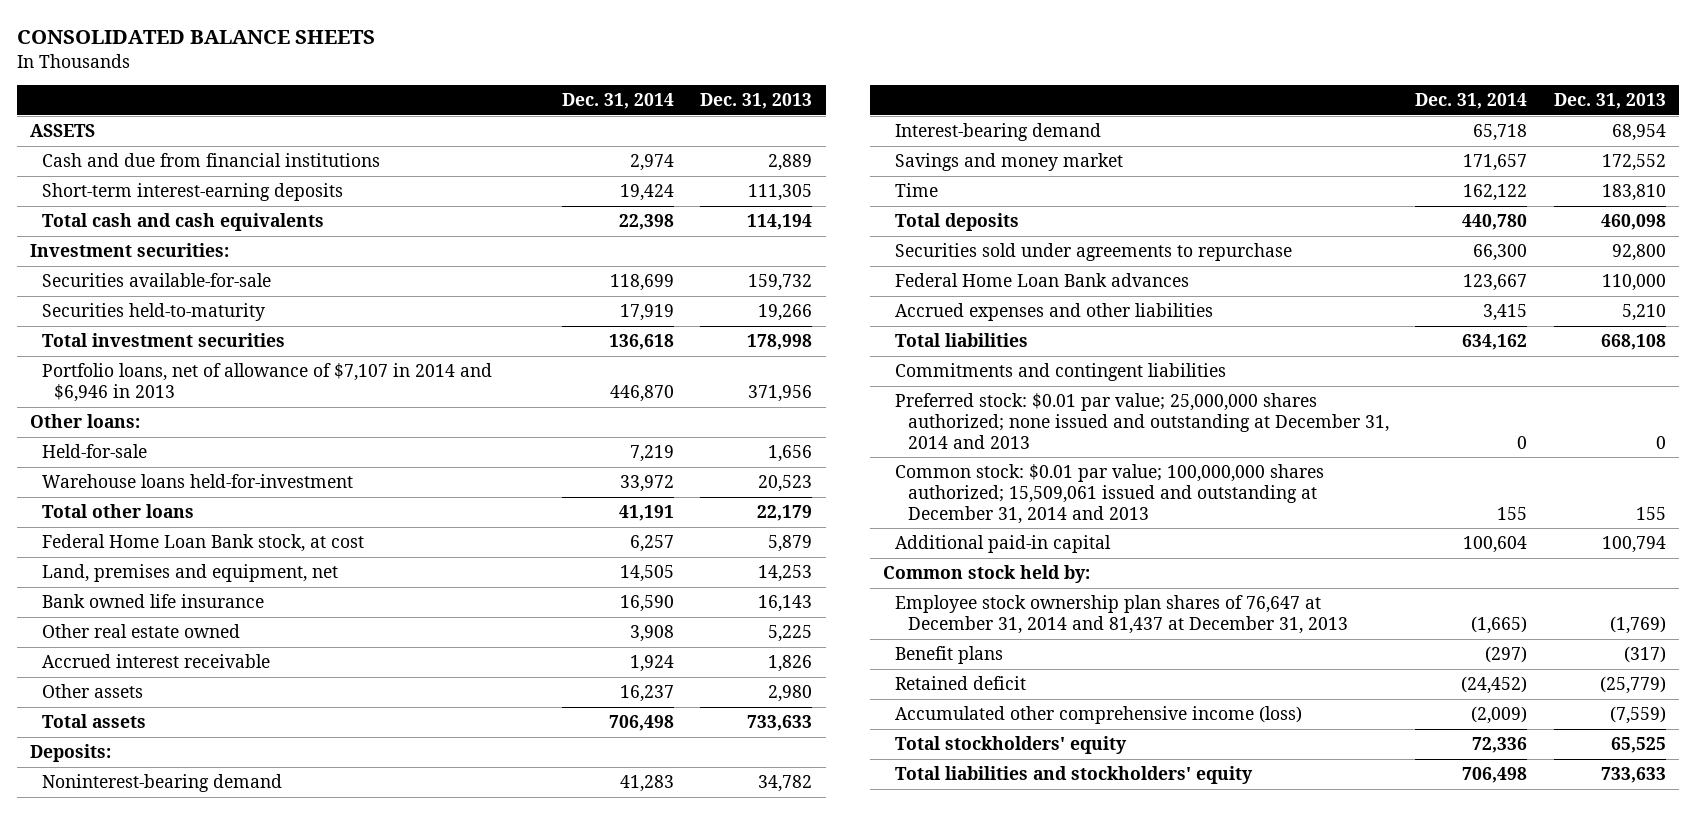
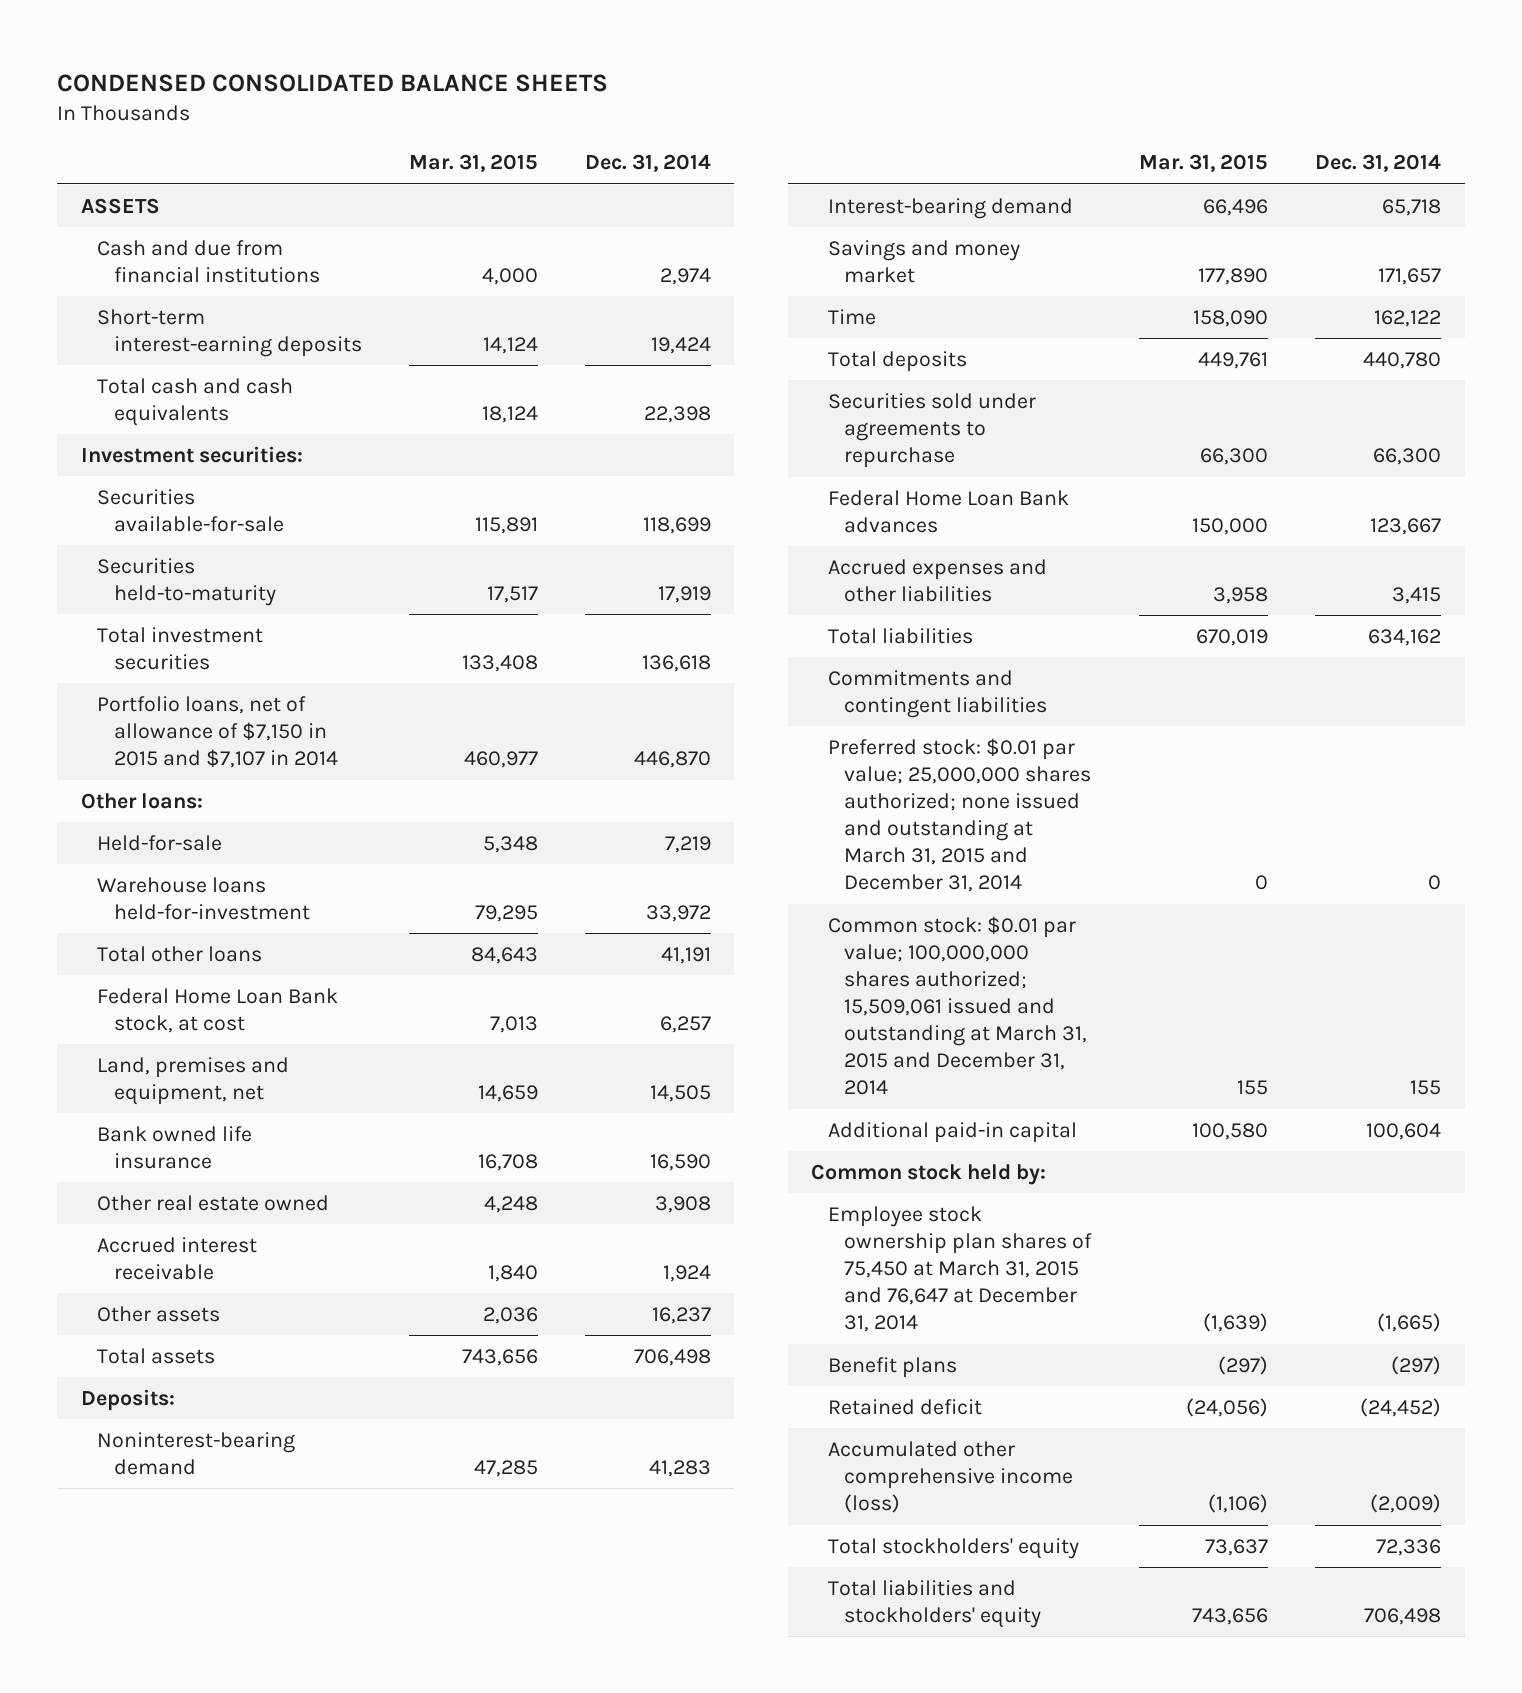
- CONSOLIDATED BALANCE SHEETS
+ CONDENSED CONSOLIDATED BALANCE SHEETS
- | Dec. 31, 2014 | Dec. 31, 2013
+ | Mar. 31, 2015 | Dec. 31, 2014
- Portfolio loans, net of allowance of $7,107 in 2014 and $6,946 in 2013 | 446,870 | 371,956
+ Portfolio loans, net of allowance of $7,150 in 2015 and $7,107 in 2014 | 460,977 | 446,870
- Preferred stock: $0.01 par value; 25,000,000 shares authorized; none issued and outstanding at December 31, 2014 and 2013 | 0 | 0
- Common stock: $0.01 par value; 100,000,000 shares authorized; 15,509,061 issued and outstanding at December 31, 2014 and 2013 | 155 | 155
+ Preferred stock: $0.01 par value; 25,000,000 shares authorized; none issued and outstanding at March 31, 2015 and December 31, 2014 | 0 | 0
+ Common stock: $0.01 par value; 100,000,000 shares authorized; 15,509,061 issued and outstanding at March 31, 2015 and December 31, 2014 | 155 | 155
- Employee stock ownership plan shares of 76,647 at December 31, 2014 and 81,437 at December 31, 2013 | (1,665) | (1,769)
+ Employee stock ownership plan shares of 75,450 at March 31, 2015 and 76,647 at December 31, 2014 | (1,639) | (1,665)

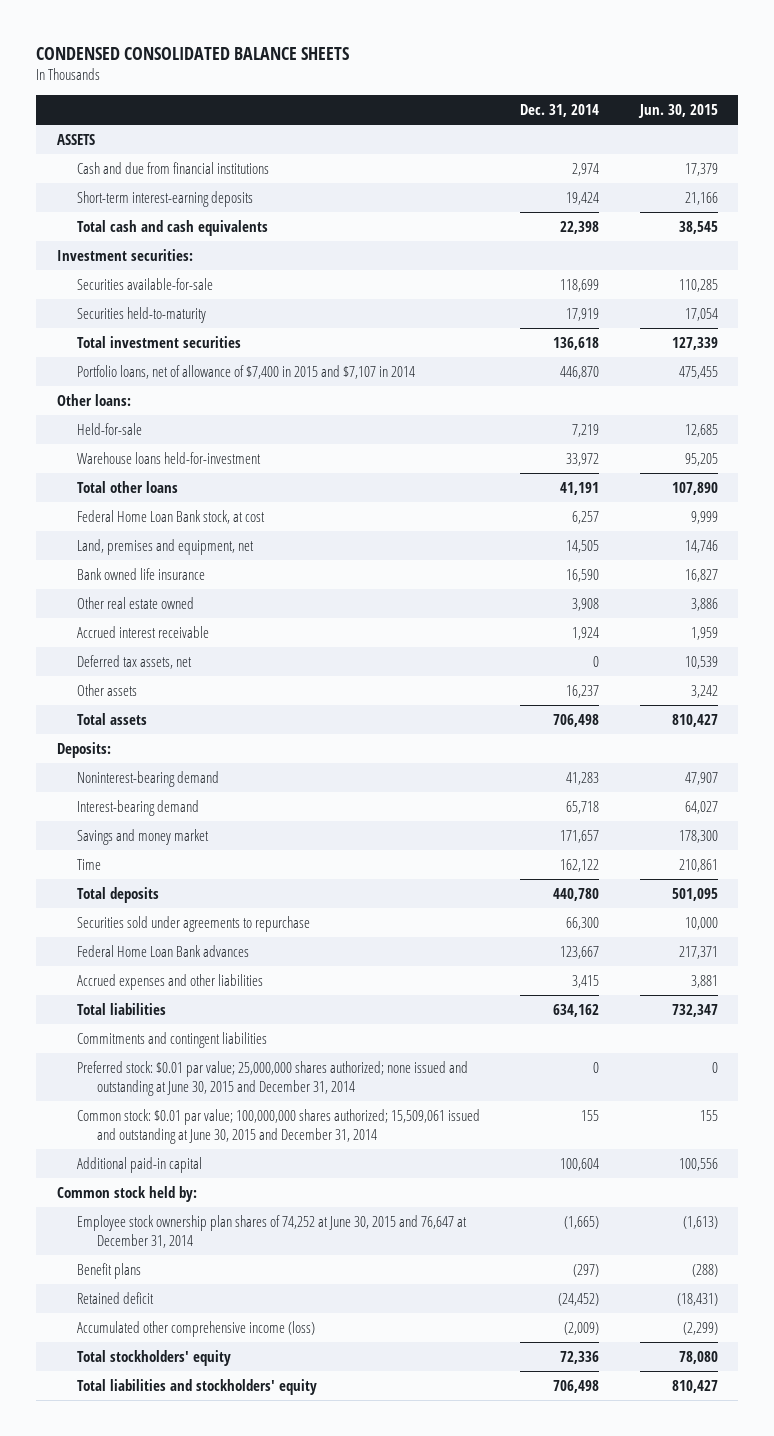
- | Mar. 31, 2015 | Dec. 31, 2014
+ | Dec. 31, 2014 | Jun. 30, 2015
- Portfolio loans, net of allowance of $7,150 in 2015 and $7,107 in 2014 | 460,977 | 446,870
+ Portfolio loans, net of allowance of $7,400 in 2015 and $7,107 in 2014 | 446,870 | 475,455
+ Deferred tax assets, net | 0 | 10,539
- Preferred stock: $0.01 par value; 25,000,000 shares authorized; none issued and outstanding at March 31, 2015 and December 31, 2014 | 0 | 0
- Common stock: $0.01 par value; 100,000,000 shares authorized; 15,509,061 issued and outstanding at March 31, 2015 and December 31, 2014 | 155 | 155
+ Preferred stock: $0.01 par value; 25,000,000 shares authorized; none issued and outstanding at June 30, 2015 and December 31, 2014 | 0 | 0
+ Common stock: $0.01 par value; 100,000,000 shares authorized; 15,509,061 issued and outstanding at June 30, 2015 and December 31, 2014 | 155 | 155
- Employee stock ownership plan shares of 75,450 at March 31, 2015 and 76,647 at December 31, 2014 | (1,639) | (1,665)
+ Employee stock ownership plan shares of 74,252 at June 30, 2015 and 76,647 at December 31, 2014 | (1,665) | (1,613)

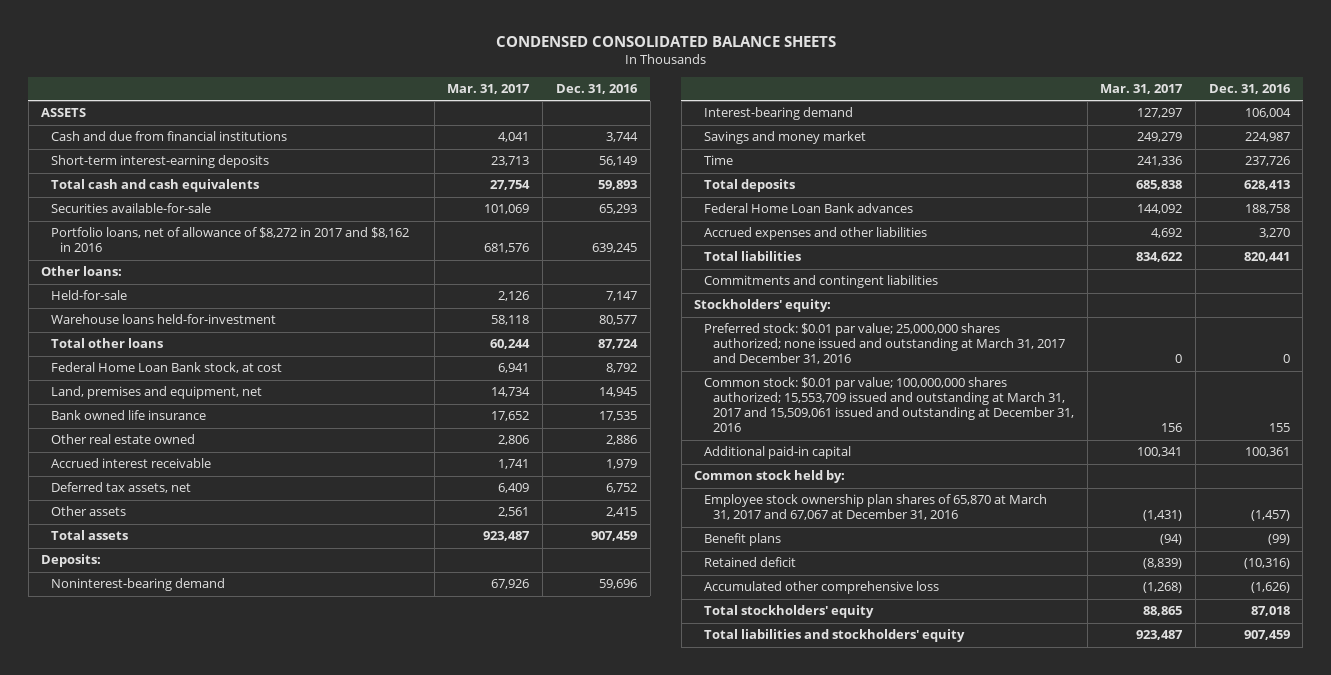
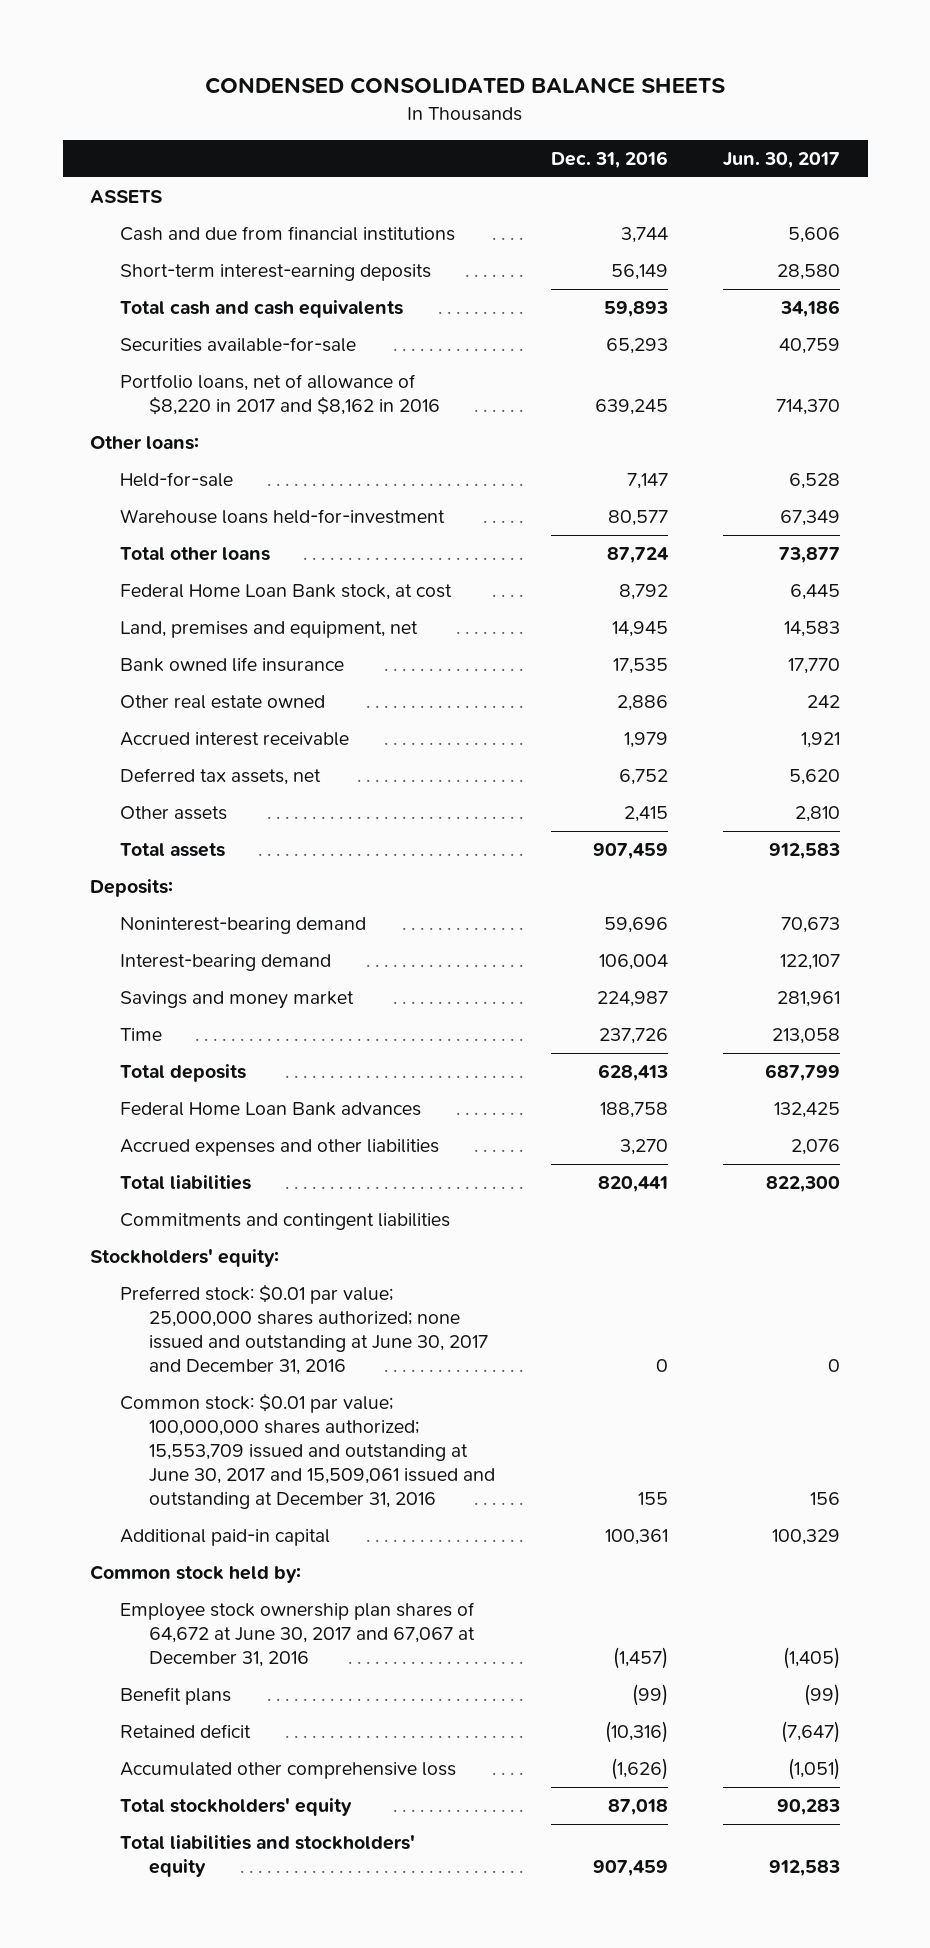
- | Mar. 31, 2017 | Dec. 31, 2016
+ | Dec. 31, 2016 | Jun. 30, 2017
- Portfolio loans, net of allowance of $8,272 in 2017 and $8,162 in 2016 | 681,576 | 639,245
+ Portfolio loans, net of allowance of $8,220 in 2017 and $8,162 in 2016 | 639,245 | 714,370
- Preferred stock: $0.01 par value; 25,000,000 shares authorized; none issued and outstanding at March 31, 2017 and December 31, 2016 | 0 | 0
- Common stock: $0.01 par value; 100,000,000 shares authorized; 15,553,709 issued and outstanding at March 31, 2017 and 15,509,061 issued and outstanding at December 31, 2016 | 156 | 155
+ Preferred stock: $0.01 par value; 25,000,000 shares authorized; none issued and outstanding at June 30, 2017 and December 31, 2016 | 0 | 0
+ Common stock: $0.01 par value; 100,000,000 shares authorized; 15,553,709 issued and outstanding at June 30, 2017 and 15,509,061 issued and outstanding at December 31, 2016 | 155 | 156
- Employee stock ownership plan shares of 65,870 at March 31, 2017 and 67,067 at December 31, 2016 | (1,431) | (1,457)
+ Employee stock ownership plan shares of 64,672 at June 30, 2017 and 67,067 at December 31, 2016 | (1,457) | (1,405)

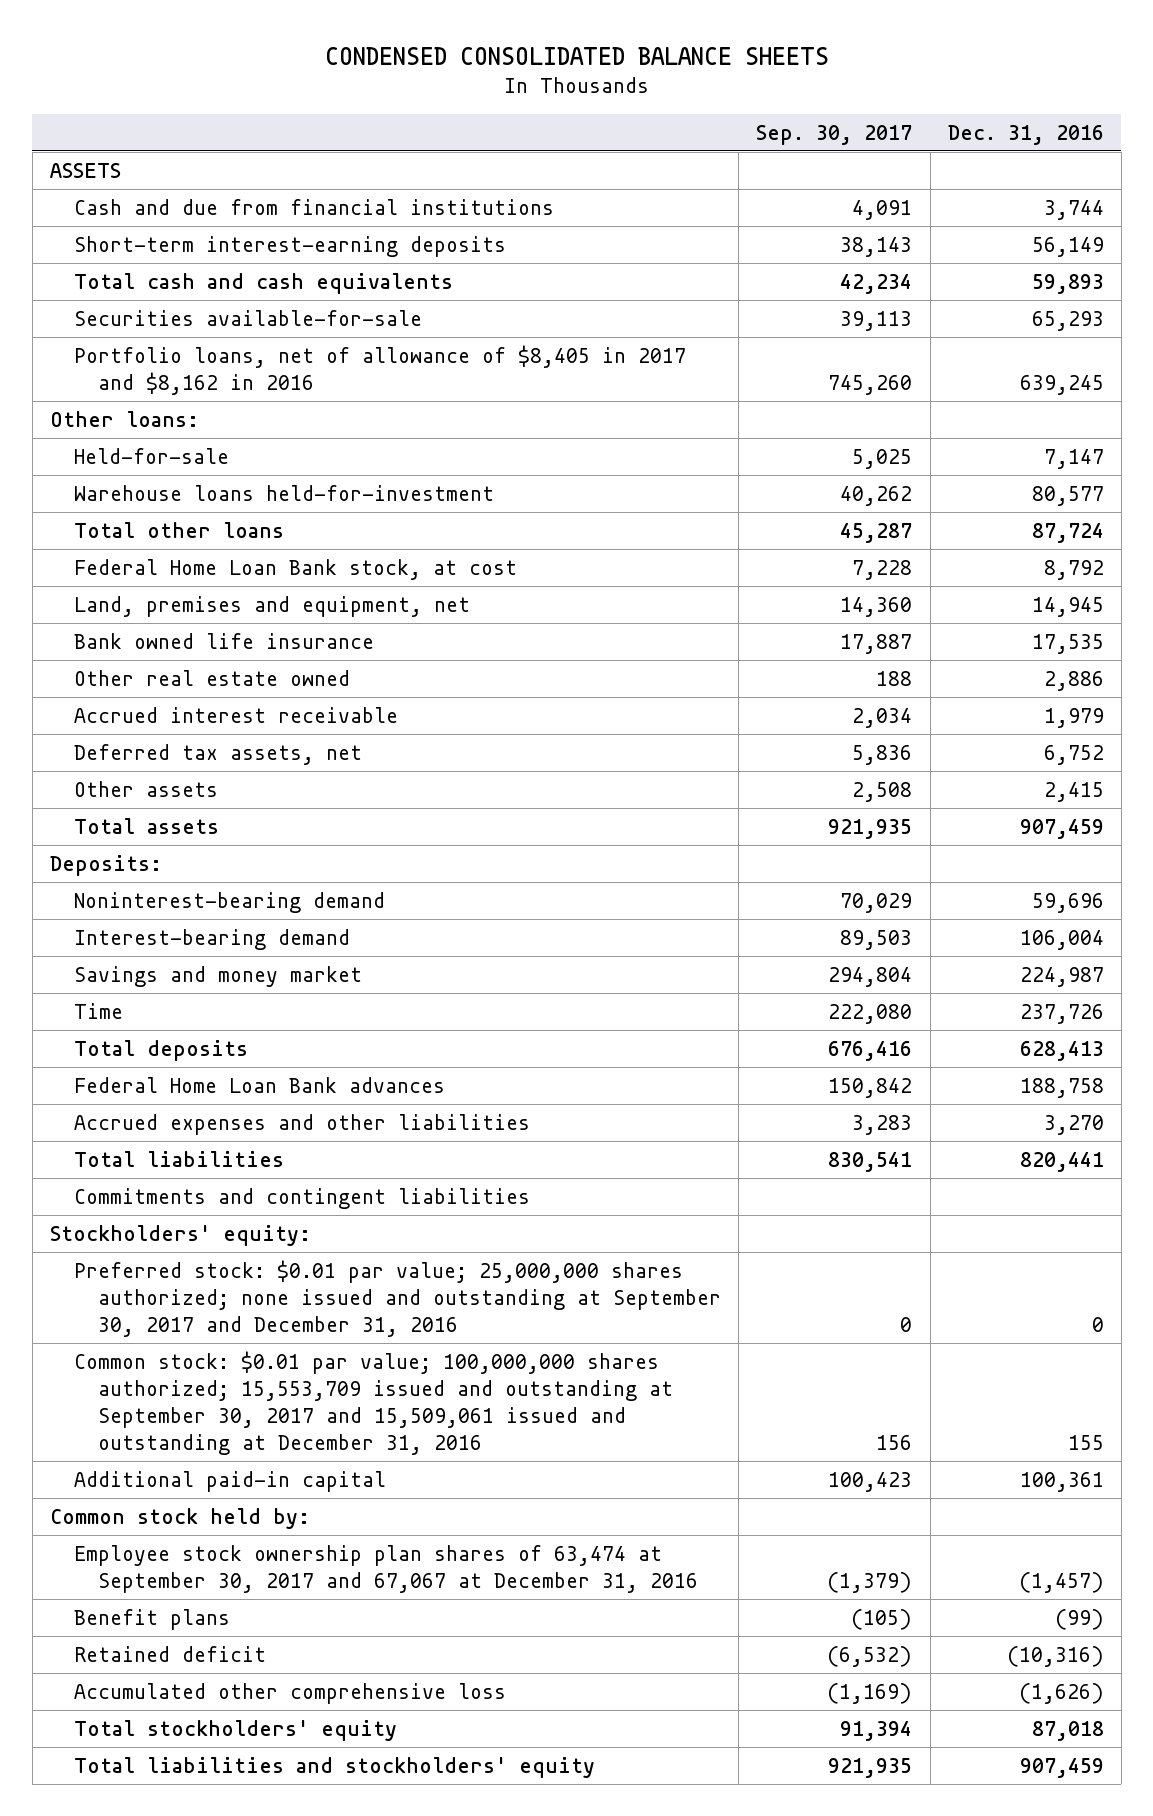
- | Dec. 31, 2016 | Jun. 30, 2017
+ | Sep. 30, 2017 | Dec. 31, 2016
- Portfolio loans, net of allowance of $8,220 in 2017 and $8,162 in 2016 | 639,245 | 714,370
+ Portfolio loans, net of allowance of $8,405 in 2017 and $8,162 in 2016 | 745,260 | 639,245
- Preferred stock: $0.01 par value; 25,000,000 shares authorized; none issued and outstanding at June 30, 2017 and December 31, 2016 | 0 | 0
- Common stock: $0.01 par value; 100,000,000 shares authorized; 15,553,709 issued and outstanding at June 30, 2017 and 15,509,061 issued and outstanding at December 31, 2016 | 155 | 156
+ Preferred stock: $0.01 par value; 25,000,000 shares authorized; none issued and outstanding at September 30, 2017 and December 31, 2016 | 0 | 0
+ Common stock: $0.01 par value; 100,000,000 shares authorized; 15,553,709 issued and outstanding at September 30, 2017 and 15,509,061 issued and outstanding at December 31, 2016 | 156 | 155
- Employee stock ownership plan shares of 64,672 at June 30, 2017 and 67,067 at December 31, 2016 | (1,457) | (1,405)
+ Employee stock ownership plan shares of 63,474 at September 30, 2017 and 67,067 at December 31, 2016 | (1,379) | (1,457)

